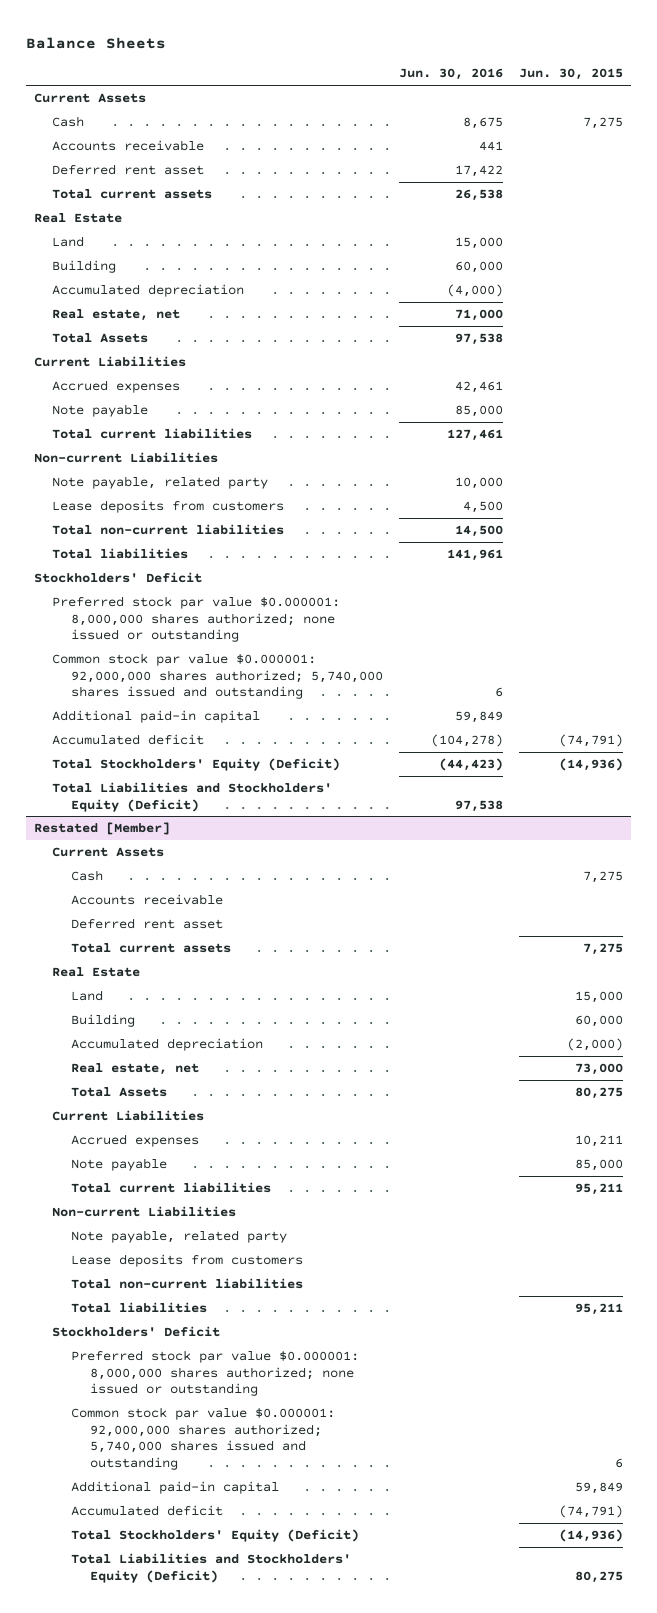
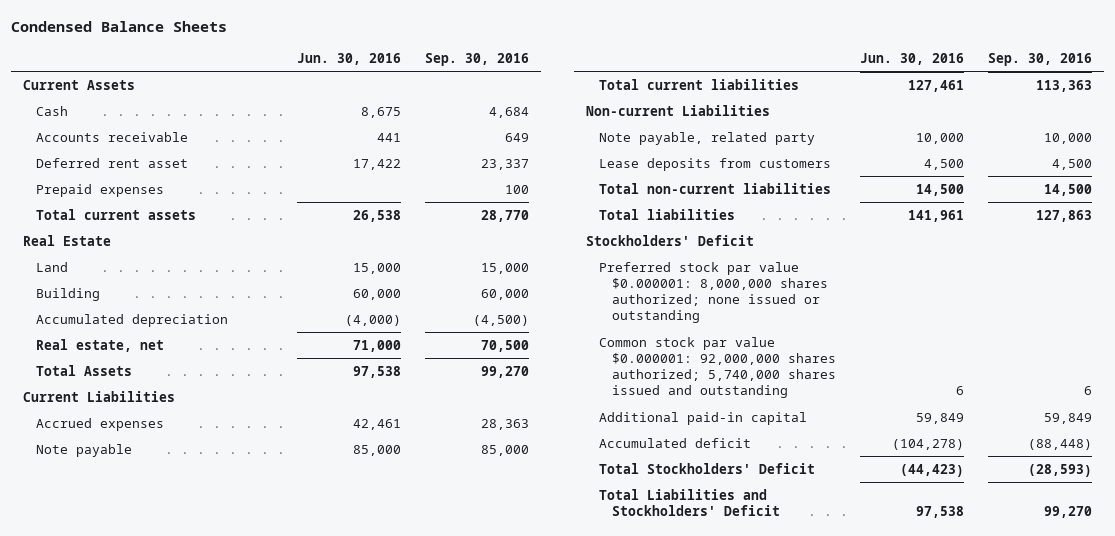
- Balance Sheets
+ Condensed Balance Sheets
- | Jun. 30, 2016 | Jun. 30, 2015
+ | Jun. 30, 2016 | Sep. 30, 2016
+ Prepaid expenses | | 100
- Total Stockholders' Equity (Deficit) | (44,423) | (14,936)
- Total Liabilities and Stockholders' Equity (Deficit) | 97,538 |
- Restated [Member]
- Current Assets
- Cash | | 7,275
- Accounts receivable
- Deferred rent asset
- Total current assets | | 7,275
- Real Estate
- Land | | 15,000
- Building | | 60,000
- Accumulated depreciation | | (2,000)
- Real estate, net | | 73,000
- Total Assets | | 80,275
- Current Liabilities
- Accrued expenses | | 10,211
- Note payable | | 85,000
- Total current liabilities | | 95,211
- Non-current Liabilities
- Note payable, related party
- Lease deposits from customers
- Total non-current liabilities
- Total liabilities | | 95,211
- Stockholders' Deficit
- Preferred stock par value $0.000001: 8,000,000 shares authorized; none issued or outstanding
- Common stock par value $0.000001: 92,000,000 shares authorized; 5,740,000 shares issued and outstanding | | 6
- Additional paid-in capital | | 59,849
- Accumulated deficit | | (74,791)
- Total Stockholders' Equity (Deficit) | | (14,936)
- Total Liabilities and Stockholders' Equity (Deficit) | | 80,275
+ Total Stockholders' Deficit | (44,423) | (28,593)
+ Total Liabilities and Stockholders' Deficit | 97,538 | 99,270

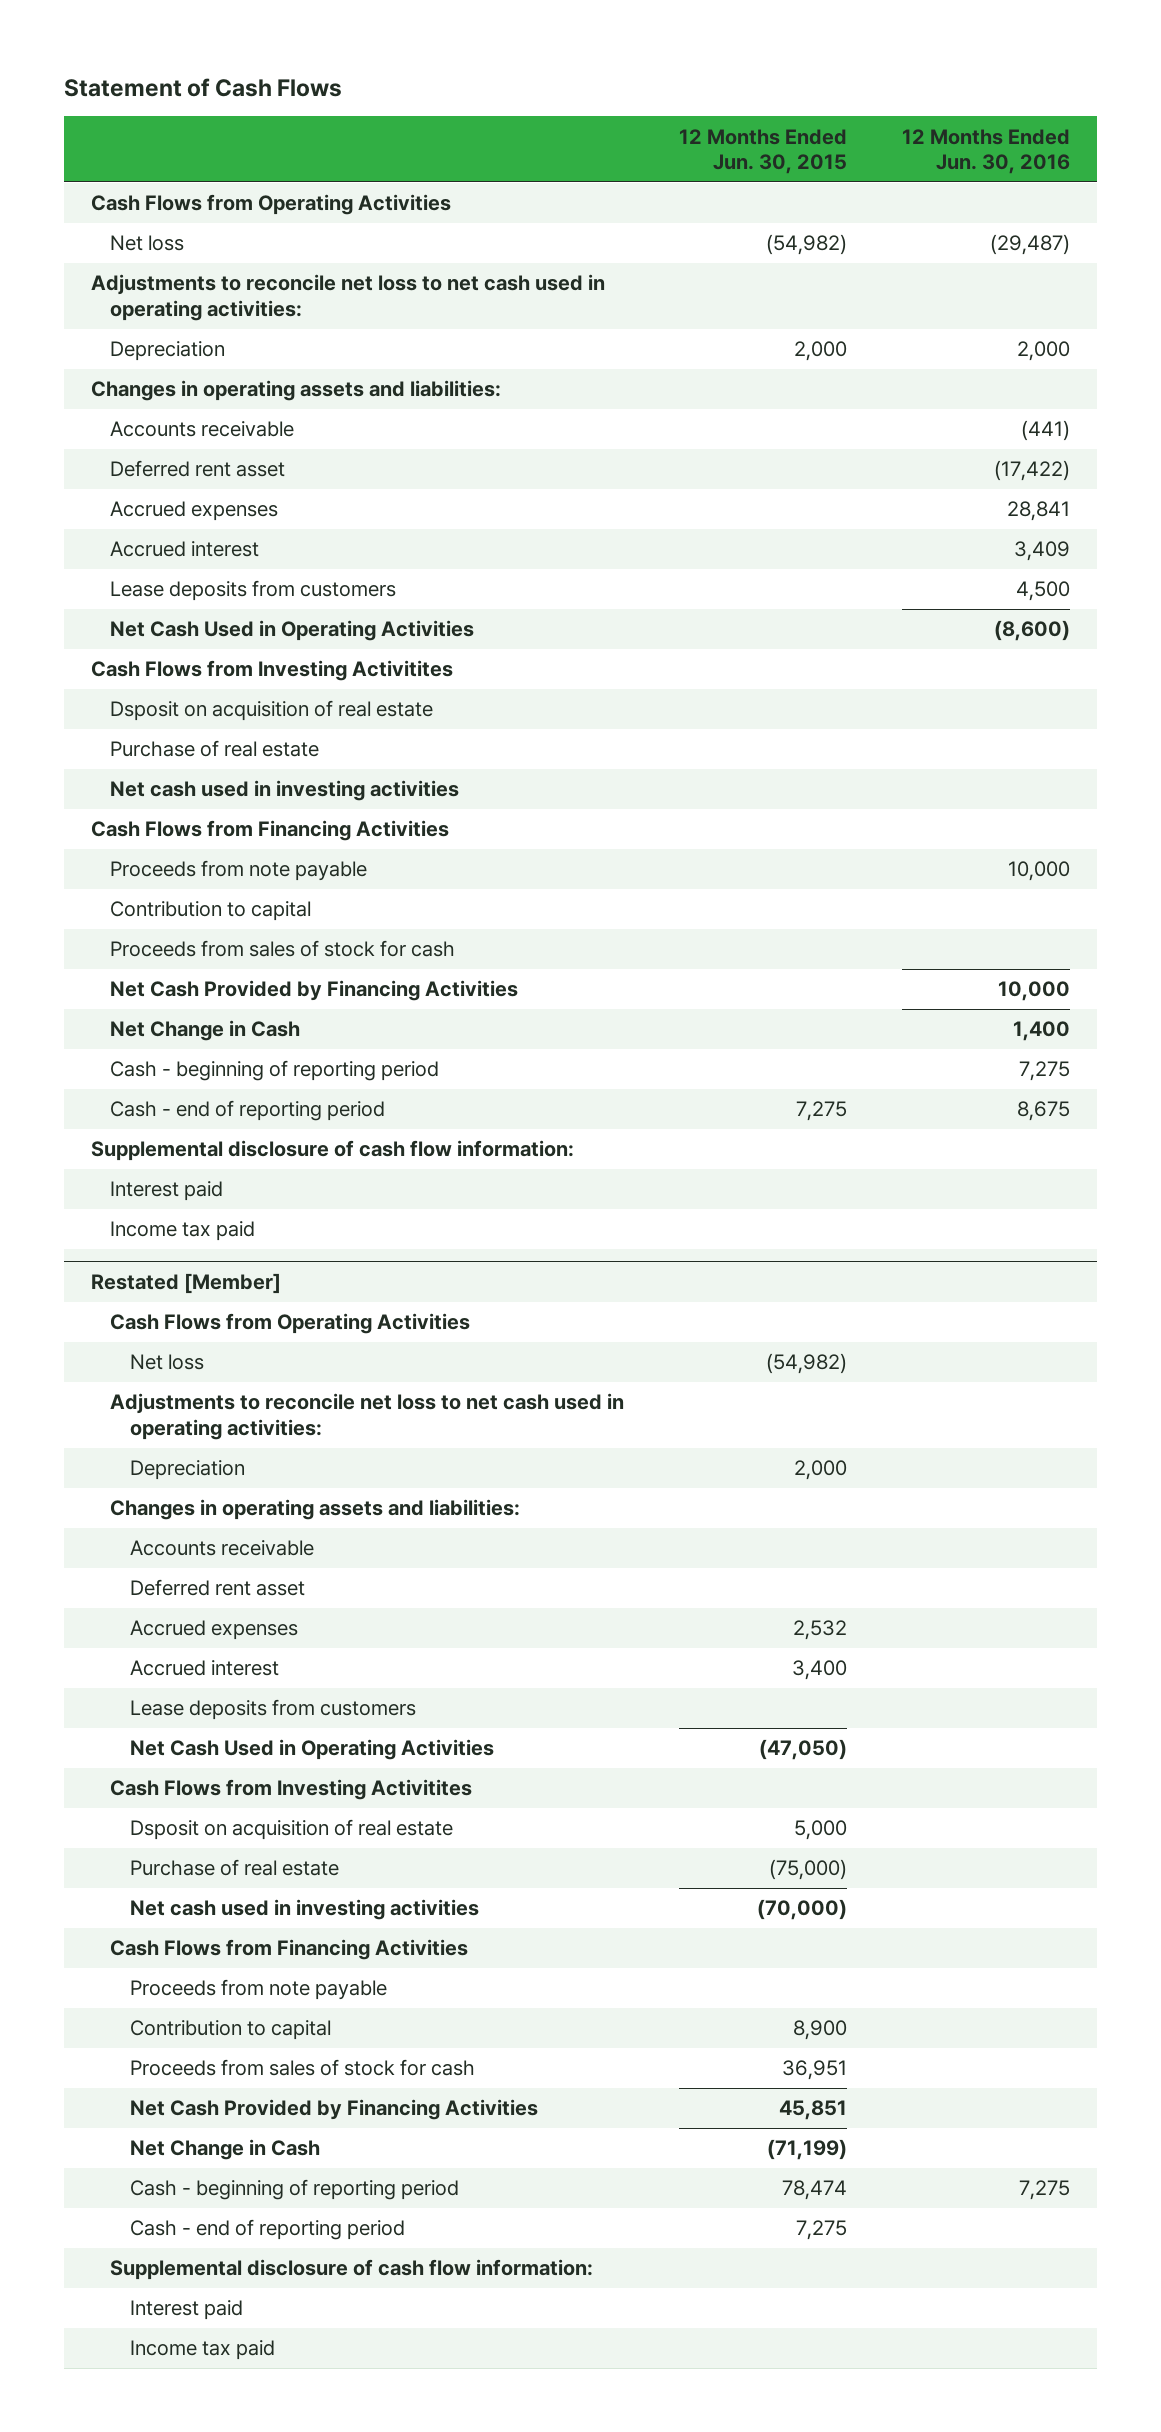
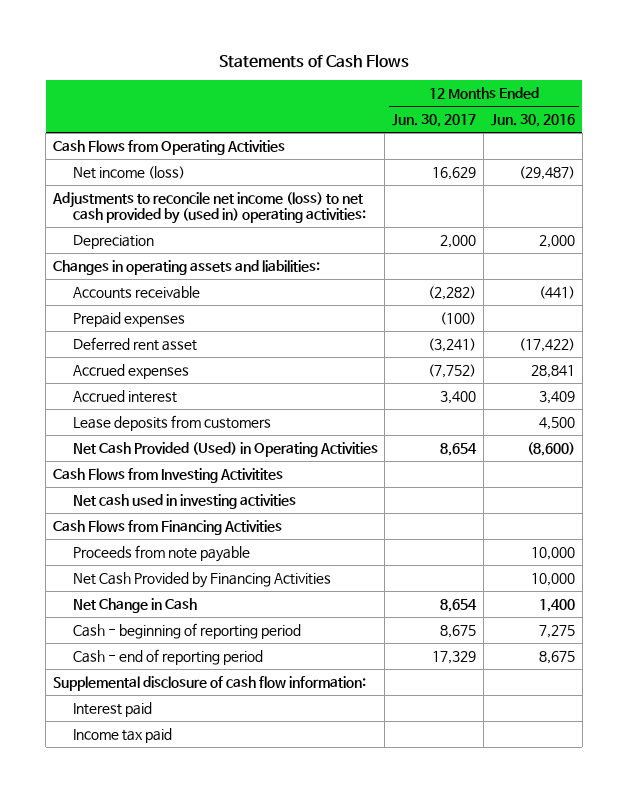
- Statement of Cash Flows
+ Statements of Cash Flows
- | 12 Months Ended Jun. 30, 2015 | 12 Months Ended Jun. 30, 2016
+ | 12 Months Ended Jun. 30, 2017 | 12 Months Ended Jun. 30, 2016
- Net loss | (54,982) | (29,487)
- Adjustments to reconcile net loss to net cash used in operating activities:
+ Net income (loss) | 16,629 | (29,487)
+ Adjustments to reconcile net income (loss) to net cash provided by (used in) operating activities:
+ Prepaid expenses | (100) |
- Net Cash Used in Operating Activities | | (8,600)
+ Net Cash Provided (Used) in Operating Activities | 8,654 | (8,600)
- Dsposit on acquisition of real estate
- Purchase of real estate
- Contribution to capital
- Proceeds from sales of stock for cash
- Restated [Member]
- Cash Flows from Operating Activities
- Net loss | (54,982) |
- Adjustments to reconcile net loss to net cash used in operating activities:
- Depreciation | 2,000 |
- Changes in operating assets and liabilities:
- Accounts receivable
- Deferred rent asset
- Accrued expenses | 2,532 |
- Accrued interest | 3,400 |
- Lease deposits from customers
- Net Cash Used in Operating Activities | (47,050) |
- Cash Flows from Investing Activitites
- Dsposit on acquisition of real estate | 5,000 |
- Purchase of real estate | (75,000) |
- Net cash used in investing activities | (70,000) |
- Cash Flows from Financing Activities
- Proceeds from note payable
- Contribution to capital | 8,900 |
- Proceeds from sales of stock for cash | 36,951 |
- Net Cash Provided by Financing Activities | 45,851 |
- Net Change in Cash | (71,199) |
- Cash - beginning of reporting period | 78,474 | 7,275
- Cash - end of reporting period | 7,275 |
- Supplemental disclosure of cash flow information:
- Interest paid
- Income tax paid

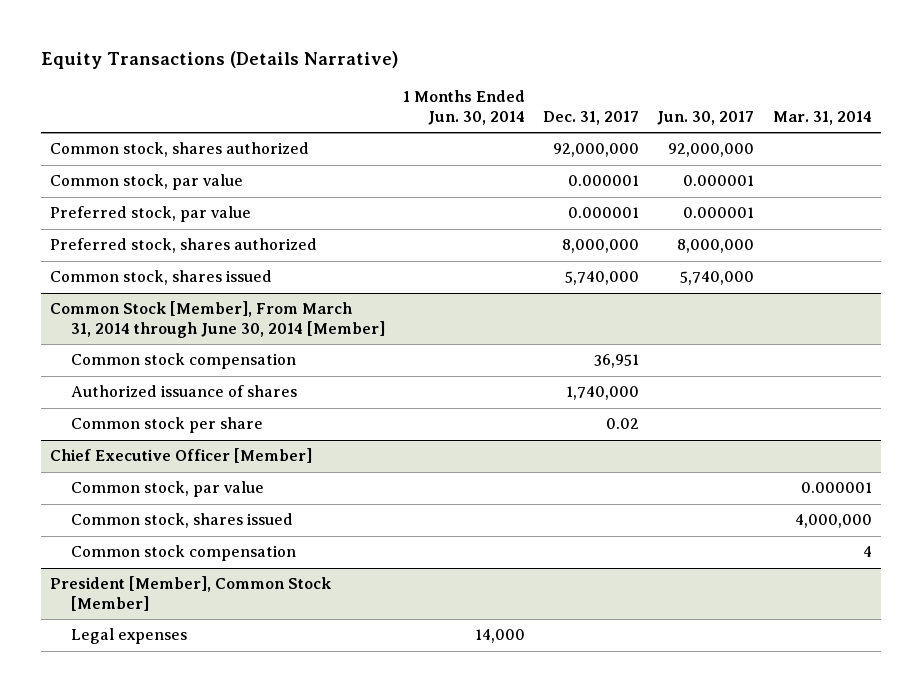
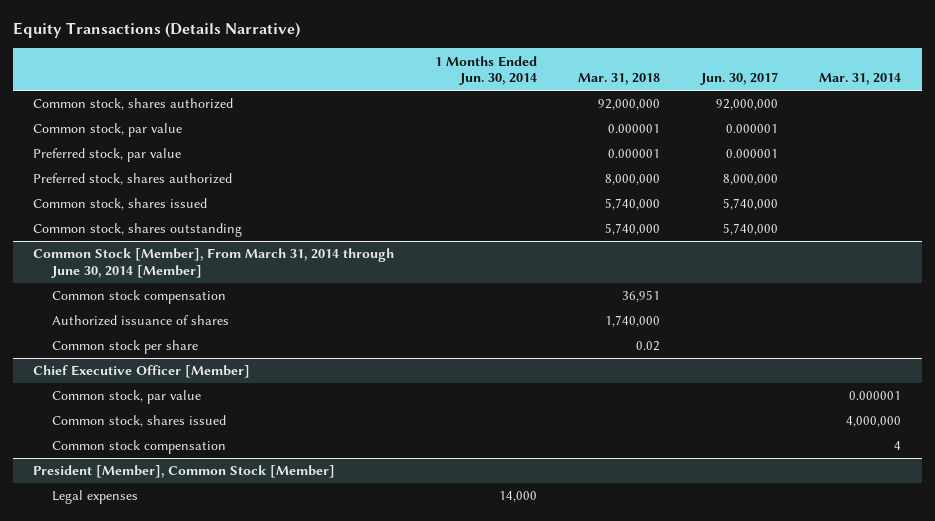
- | 1 Months Ended Jun. 30, 2014 | Dec. 31, 2017 | Jun. 30, 2017 | Mar. 31, 2014
+ | 1 Months Ended Jun. 30, 2014 | Mar. 31, 2018 | Jun. 30, 2017 | Mar. 31, 2014
+ Common stock, shares outstanding | | 5,740,000 | 5,740,000 |

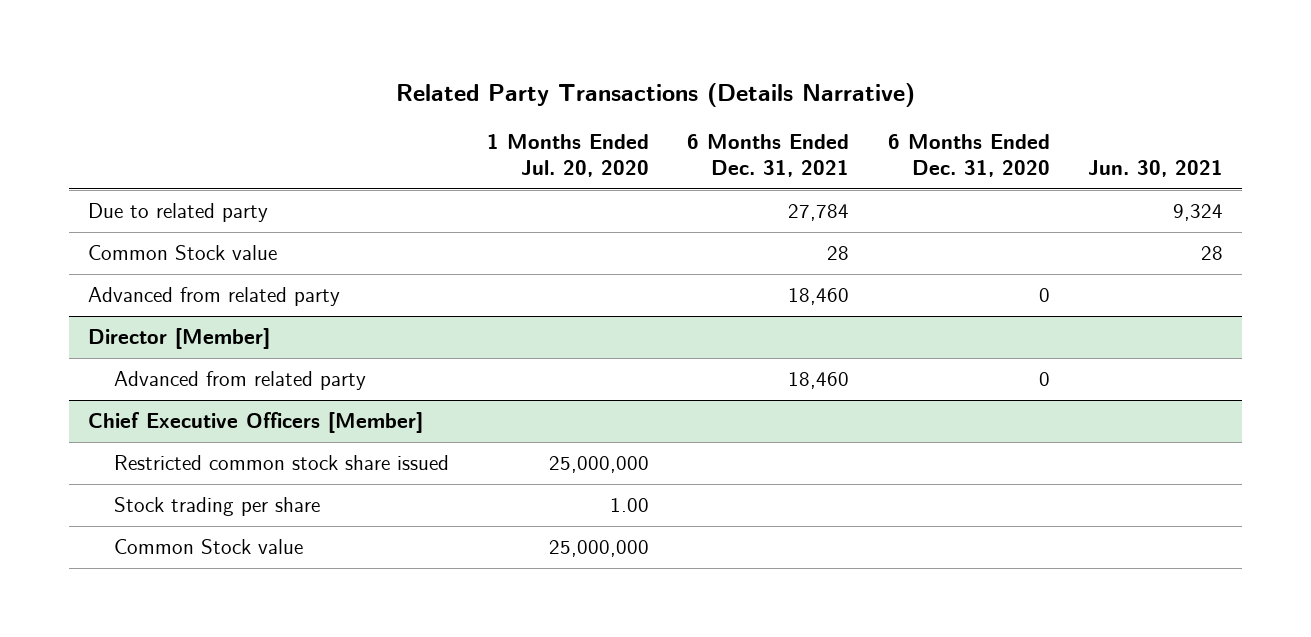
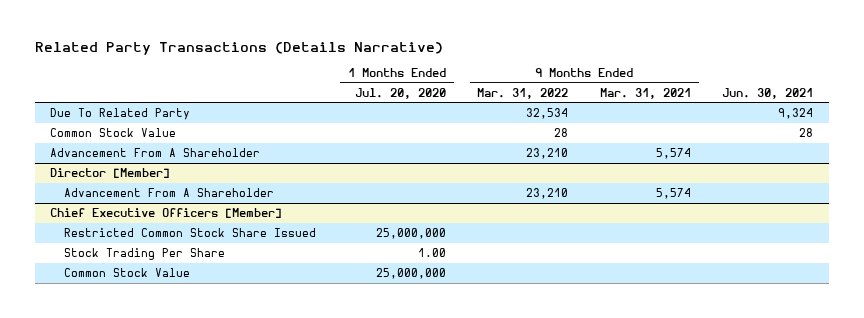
- | 1 Months Ended Jul. 20, 2020 | 6 Months Ended Dec. 31, 2021 | 6 Months Ended Dec. 31, 2020 | Jun. 30, 2021
+ | 1 Months Ended Jul. 20, 2020 | 9 Months Ended Mar. 31, 2022 | 9 Months Ended Mar. 31, 2021 | Jun. 30, 2021
- Due to related party | | 27,784 | | 9,324
- Common Stock value | | 28 | | 28
- Advanced from related party | | 18,460 | 0 |
+ Due To Related Party | | 32,534 | | 9,324
+ Common Stock Value | | 28 | | 28
+ Advancement From A Shareholder | | 23,210 | 5,574 |
@ Director [Member]
- Advanced from related party | | 18,460 | 0 |
+ Advancement From A Shareholder | | 23,210 | 5,574 |
@ Chief Executive Officers [Member]
- Restricted common stock share issued | 25,000,000 | | |
- Stock trading per share | 1.00 | | |
- Common Stock value | 25,000,000 | | |
+ Restricted Common Stock Share Issued | 25,000,000 | | |
+ Stock Trading Per Share | 1.00 | | |
+ Common Stock Value | 25,000,000 | | |

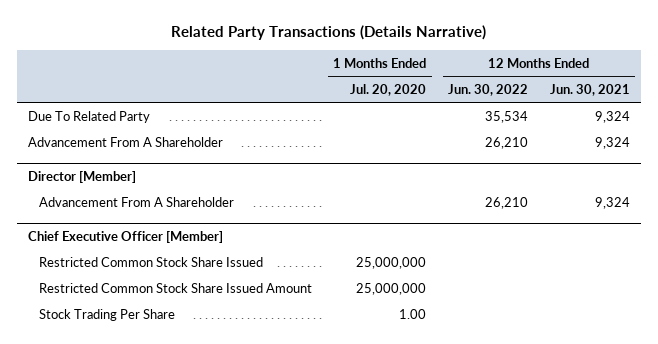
- | 1 Months Ended Jul. 20, 2020 | 9 Months Ended Mar. 31, 2022 | 9 Months Ended Mar. 31, 2021 | Jun. 30, 2021
+ | 1 Months Ended Jul. 20, 2020 | 12 Months Ended Jun. 30, 2022 | 12 Months Ended Jun. 30, 2021
- Common Stock Value | | 28 | | 28
- Chief Executive Officers [Member]
+ Chief Executive Officer [Member]
+ Restricted Common Stock Share Issued Amount | 25,000,000 | |
- Common Stock Value | 25,000,000 | | |

